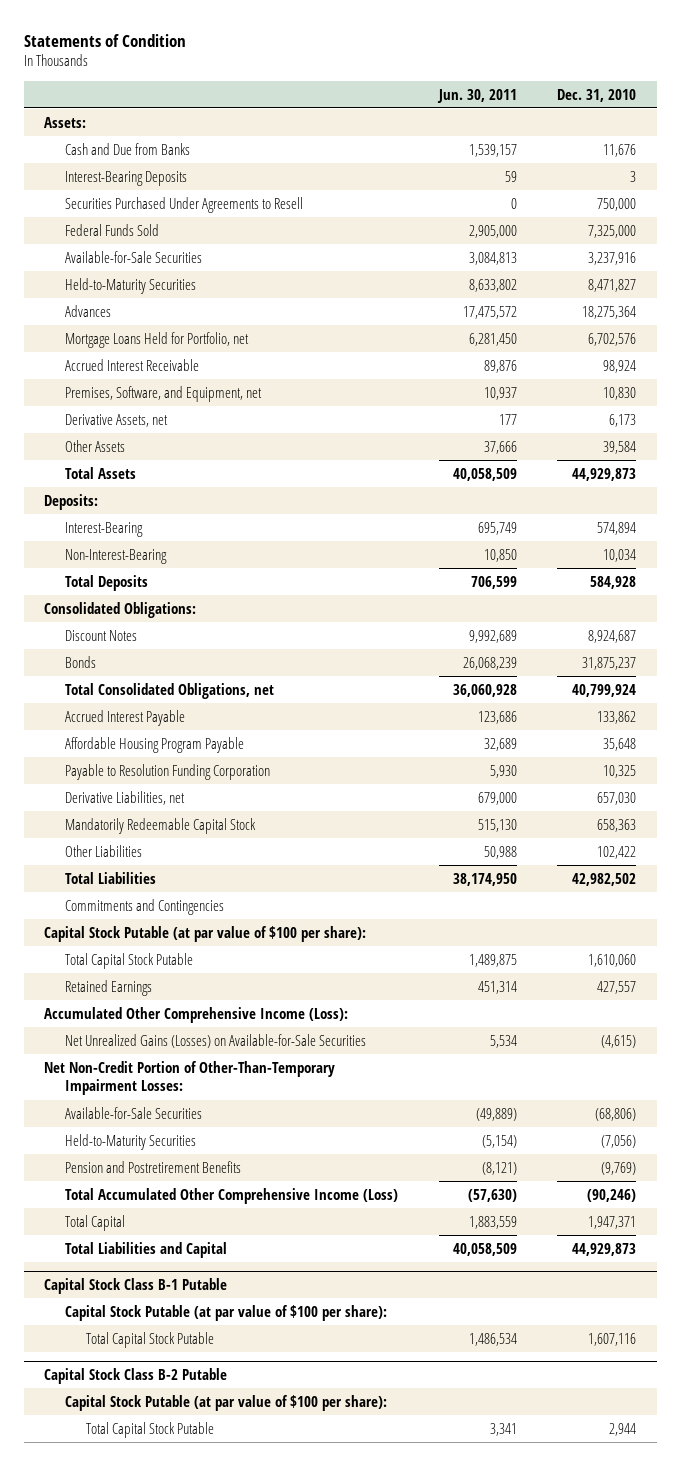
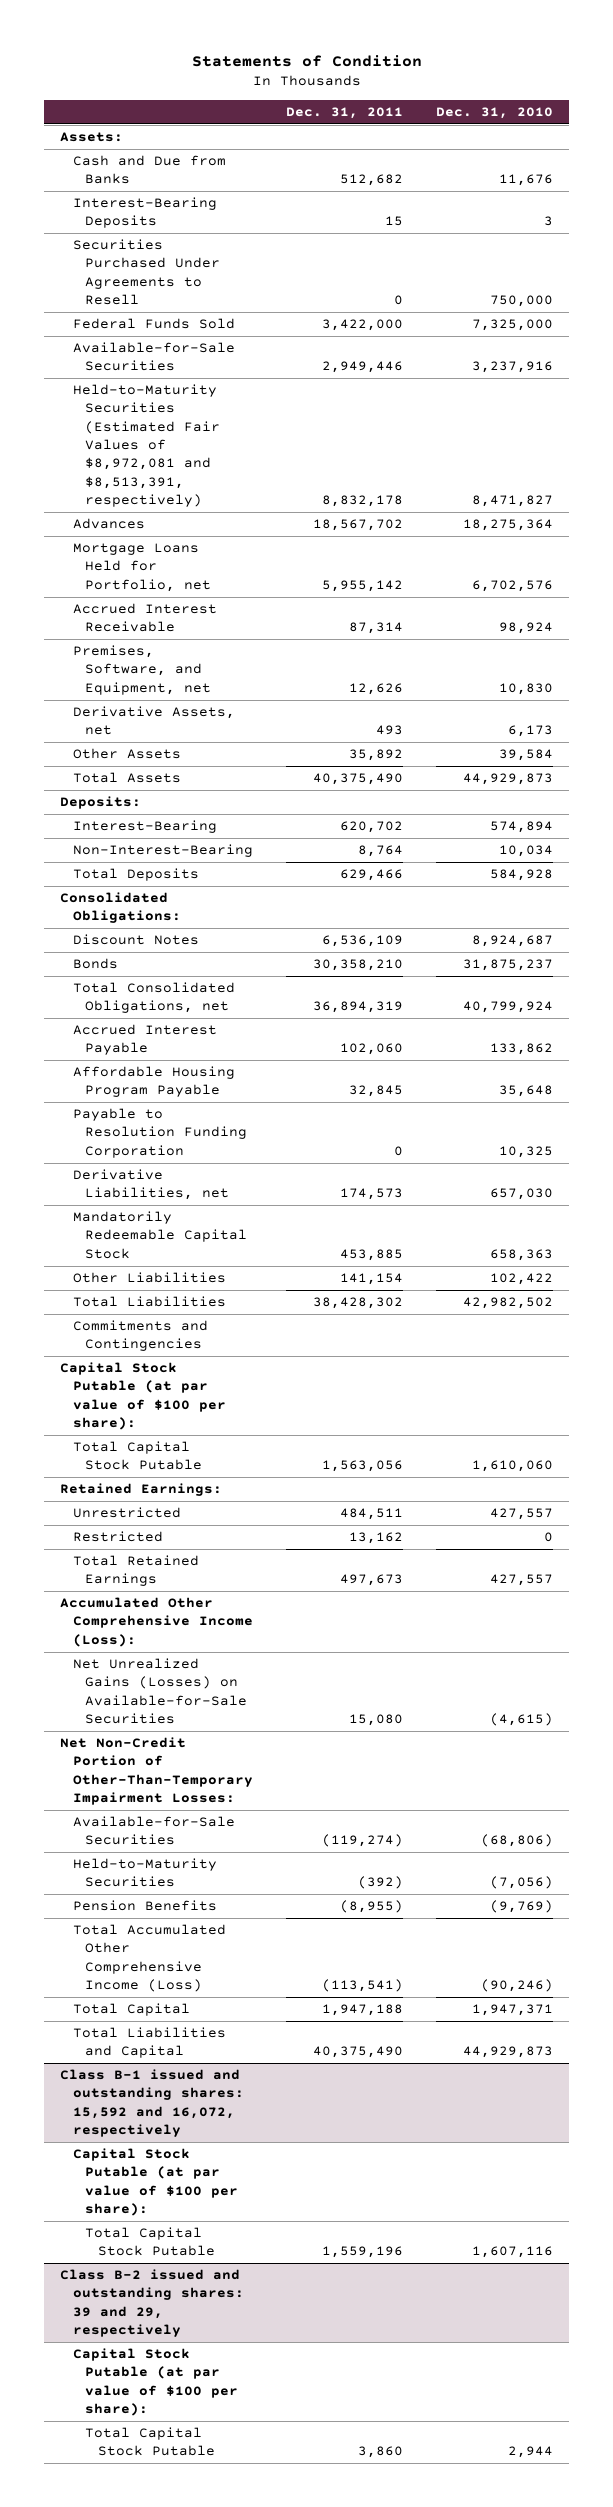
- | Jun. 30, 2011 | Dec. 31, 2010
+ | Dec. 31, 2011 | Dec. 31, 2010
- Held-to-Maturity Securities | 8,633,802 | 8,471,827
+ Held-to-Maturity Securities (Estimated Fair Values of $8,972,081 and $8,513,391, respectively) | 8,832,178 | 8,471,827
- Retained Earnings | 451,314 | 427,557
+ Retained Earnings:
+ Unrestricted | 484,511 | 427,557
+ Restricted | 13,162 | 0
+ Total Retained Earnings | 497,673 | 427,557
- Pension and Postretirement Benefits | (8,121) | (9,769)
+ Pension Benefits | (8,955) | (9,769)
- Capital Stock Class B-1 Putable
+ Class B-1 issued and outstanding shares: 15,592 and 16,072, respectively
- Capital Stock Class B-2 Putable
+ Class B-2 issued and outstanding shares: 39 and 29, respectively

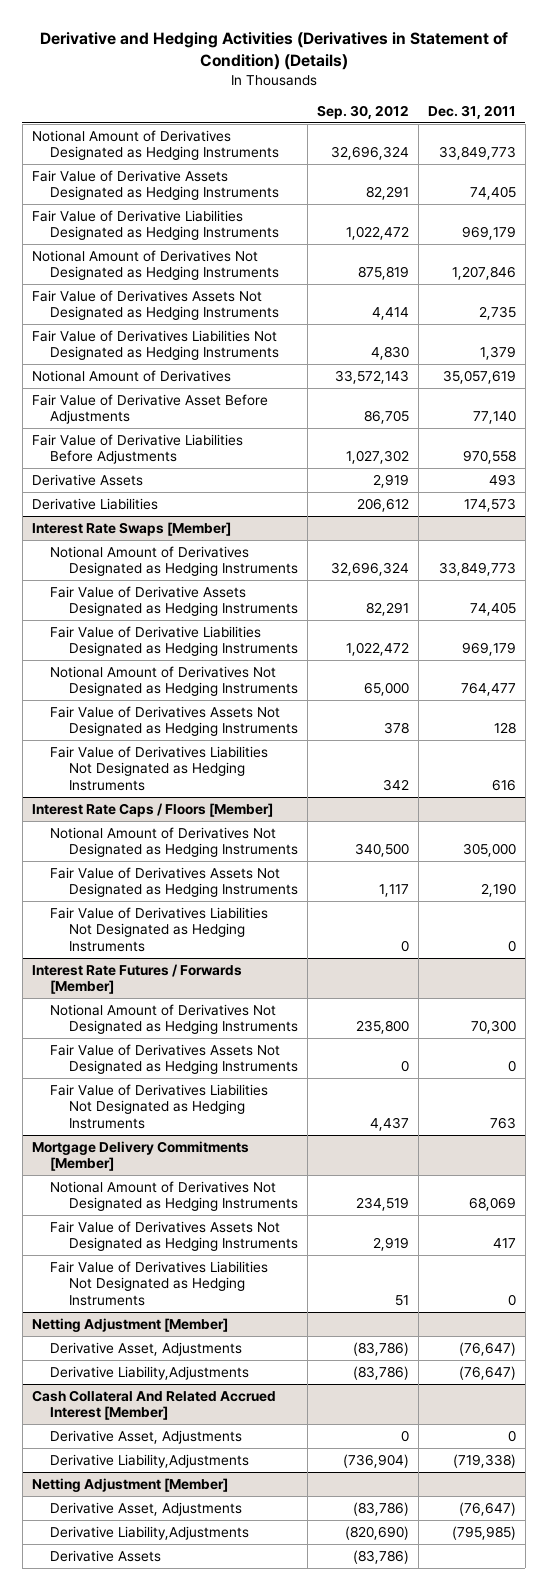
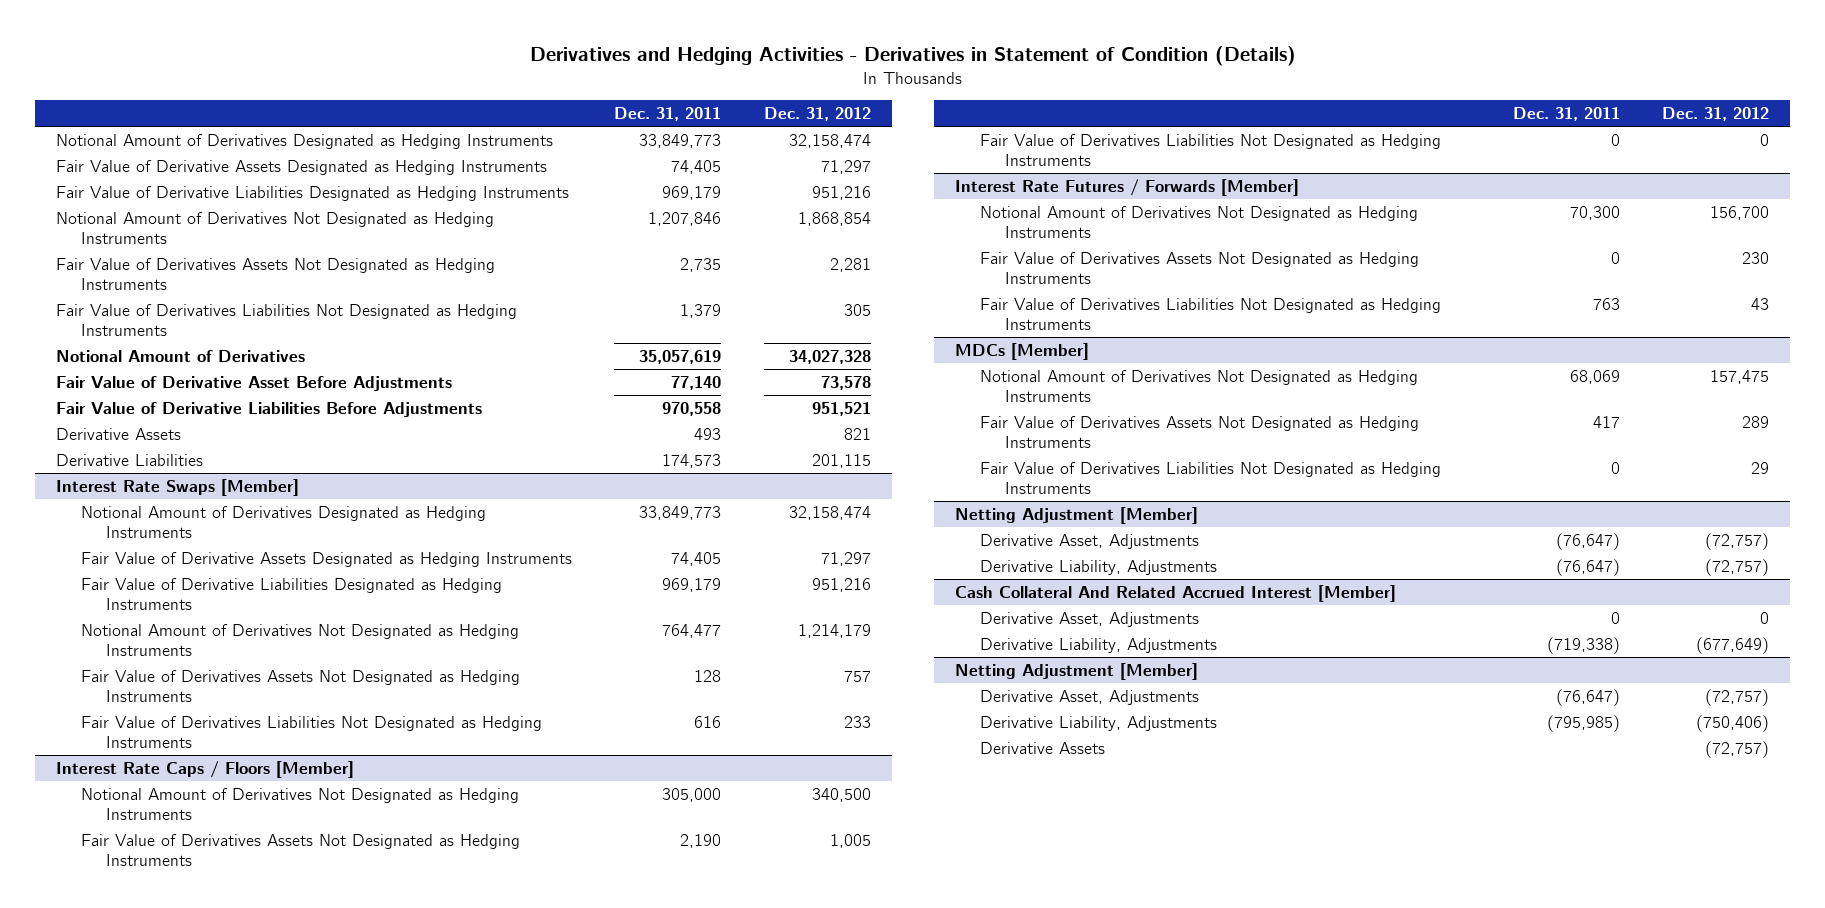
- Derivative and Hedging Activities (Derivatives in Statement of Condition) (Details)
+ Derivatives and Hedging Activities - Derivatives in Statement of Condition (Details)
- | Sep. 30, 2012 | Dec. 31, 2011
+ | Dec. 31, 2011 | Dec. 31, 2012
- Mortgage Delivery Commitments [Member]
+ MDCs [Member]
@ Netting Adjustment [Member]
- Derivative Liability,Adjustments | (83,786) | (76,647)
+ Derivative Liability, Adjustments | (76,647) | (72,757)
@ Cash Collateral And Related Accrued Interest [Member]
- Derivative Liability,Adjustments | (736,904) | (719,338)
+ Derivative Liability, Adjustments | (719,338) | (677,649)
@ Netting Adjustment [Member]
- Derivative Liability,Adjustments | (820,690) | (795,985)
+ Derivative Liability, Adjustments | (795,985) | (750,406)

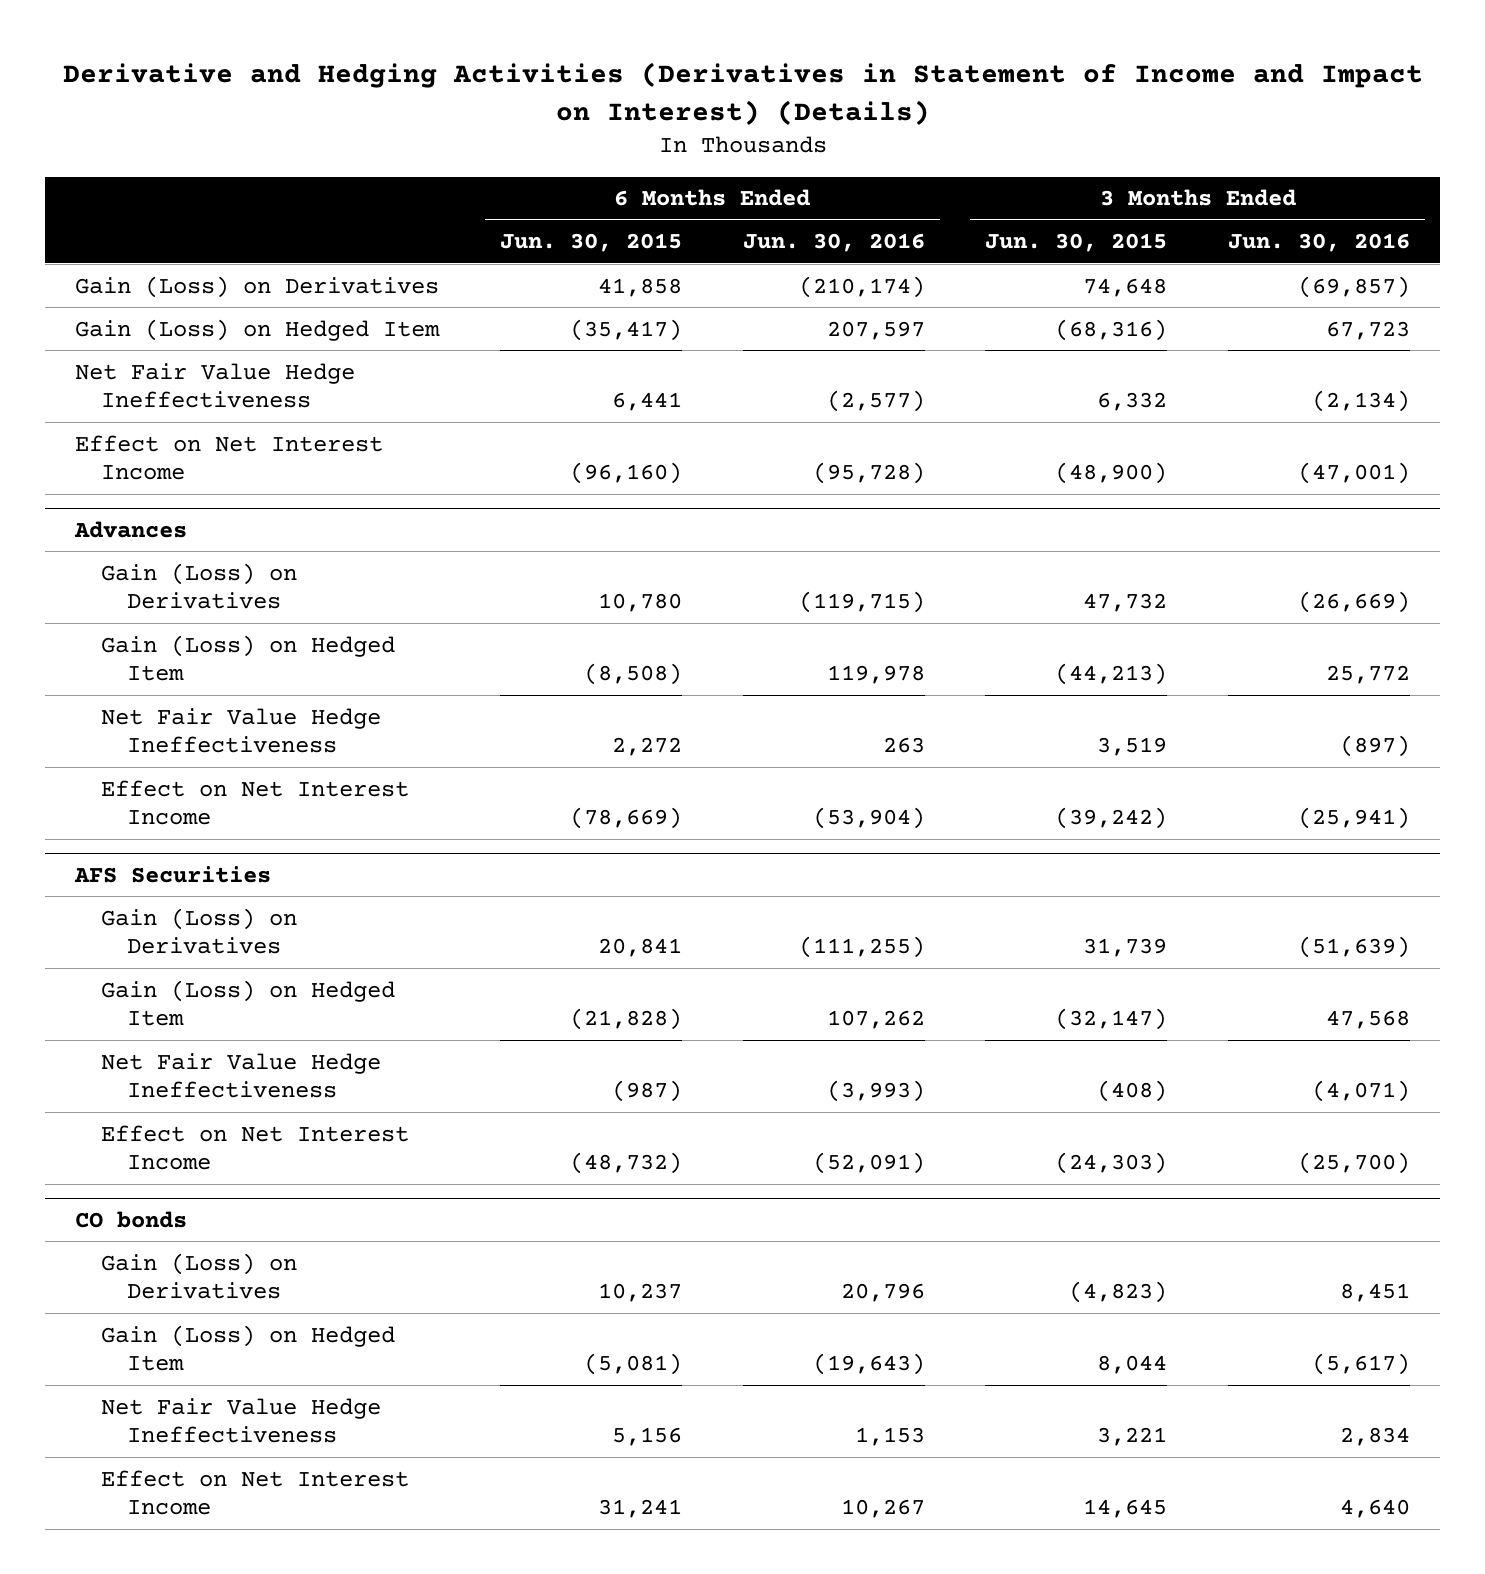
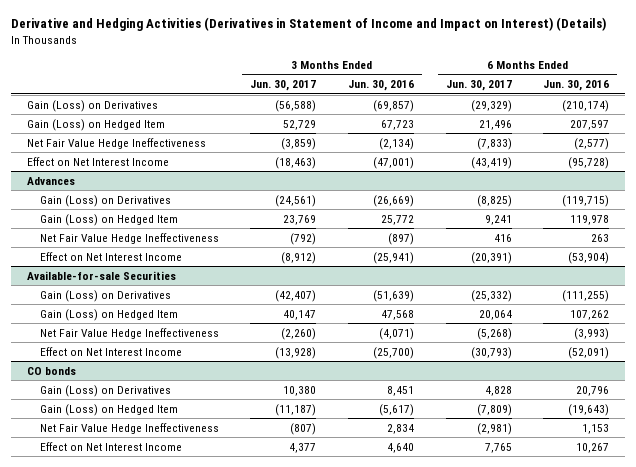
- | 6 Months Ended Jun. 30, 2015 | 6 Months Ended Jun. 30, 2016 | 3 Months Ended Jun. 30, 2015 | 3 Months Ended Jun. 30, 2016
+ | 3 Months Ended Jun. 30, 2017 | 3 Months Ended Jun. 30, 2016 | 6 Months Ended Jun. 30, 2017 | 6 Months Ended Jun. 30, 2016
- AFS Securities
+ Available-for-sale Securities

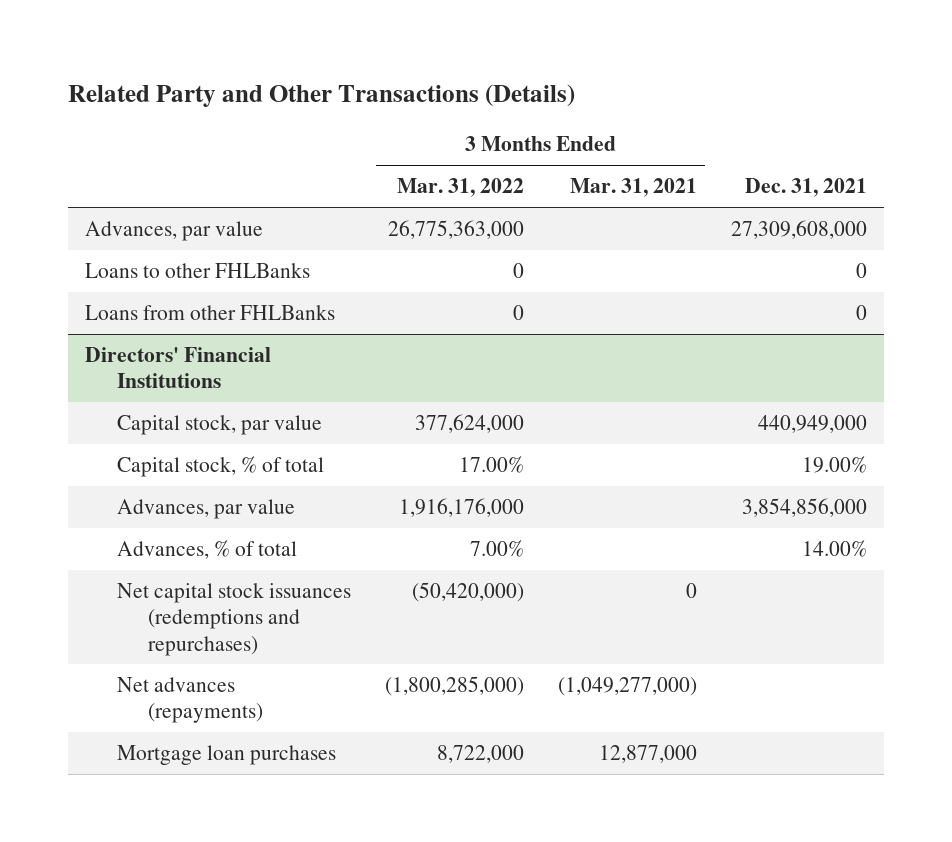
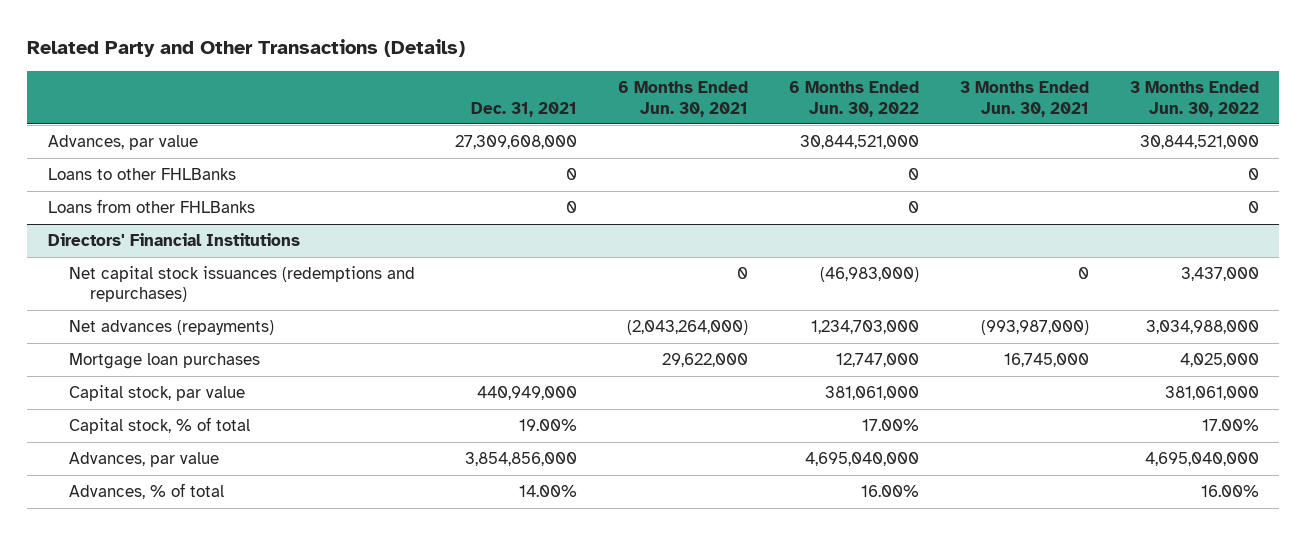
- | 3 Months Ended Mar. 31, 2022 | 3 Months Ended Mar. 31, 2021 | Dec. 31, 2021
+ | Dec. 31, 2021 | 6 Months Ended Jun. 30, 2021 | 6 Months Ended Jun. 30, 2022 | 3 Months Ended Jun. 30, 2021 | 3 Months Ended Jun. 30, 2022
@ Directors' Financial Institutions
moved up: Net capital stock issuances (redemptions and repurchases) | | 0 | (46,983,000) | 0 | 3,437,000
moved up: Net advances (repayments) | | (2,043,264,000) | 1,234,703,000 | (993,987,000) | 3,034,988,000
moved up: Mortgage loan purchases | | 29,622,000 | 12,747,000 | 16,745,000 | 4,025,000

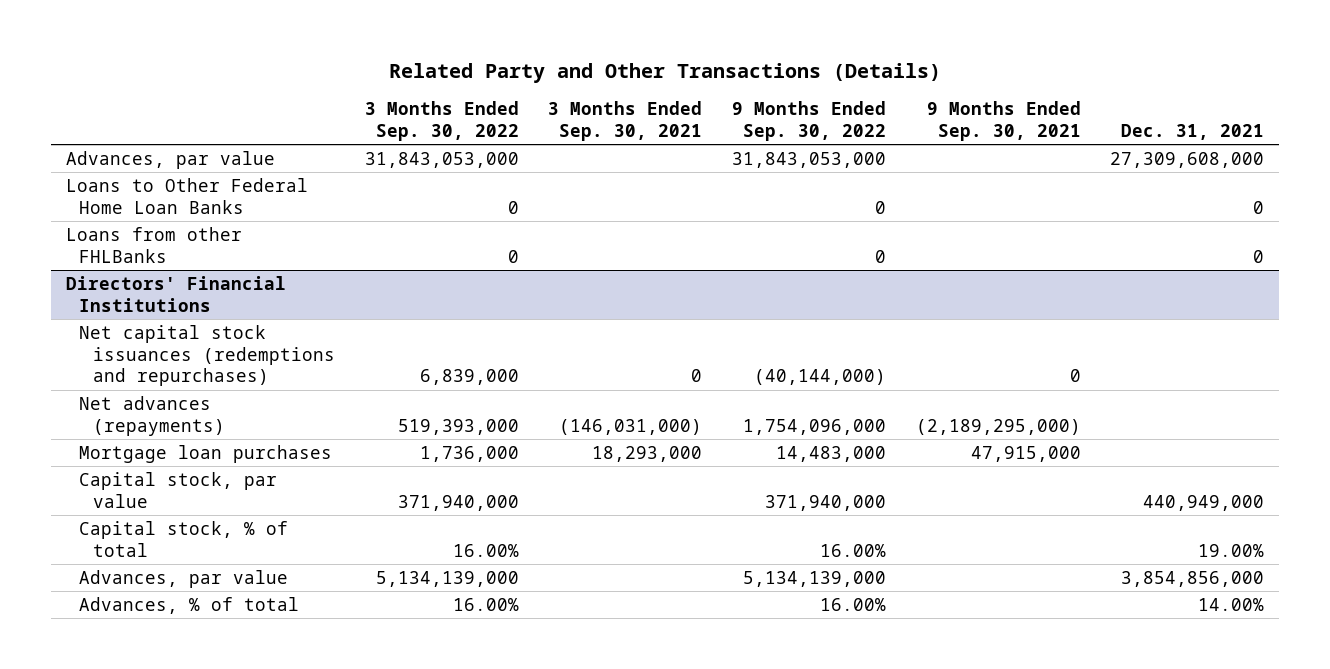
- | Dec. 31, 2021 | 6 Months Ended Jun. 30, 2021 | 6 Months Ended Jun. 30, 2022 | 3 Months Ended Jun. 30, 2021 | 3 Months Ended Jun. 30, 2022
+ | 3 Months Ended Sep. 30, 2022 | 3 Months Ended Sep. 30, 2021 | 9 Months Ended Sep. 30, 2022 | 9 Months Ended Sep. 30, 2021 | Dec. 31, 2021
- Loans to other FHLBanks | 0 | | 0 | | 0
+ Loans to Other Federal Home Loan Banks | 0 | | 0 | | 0

